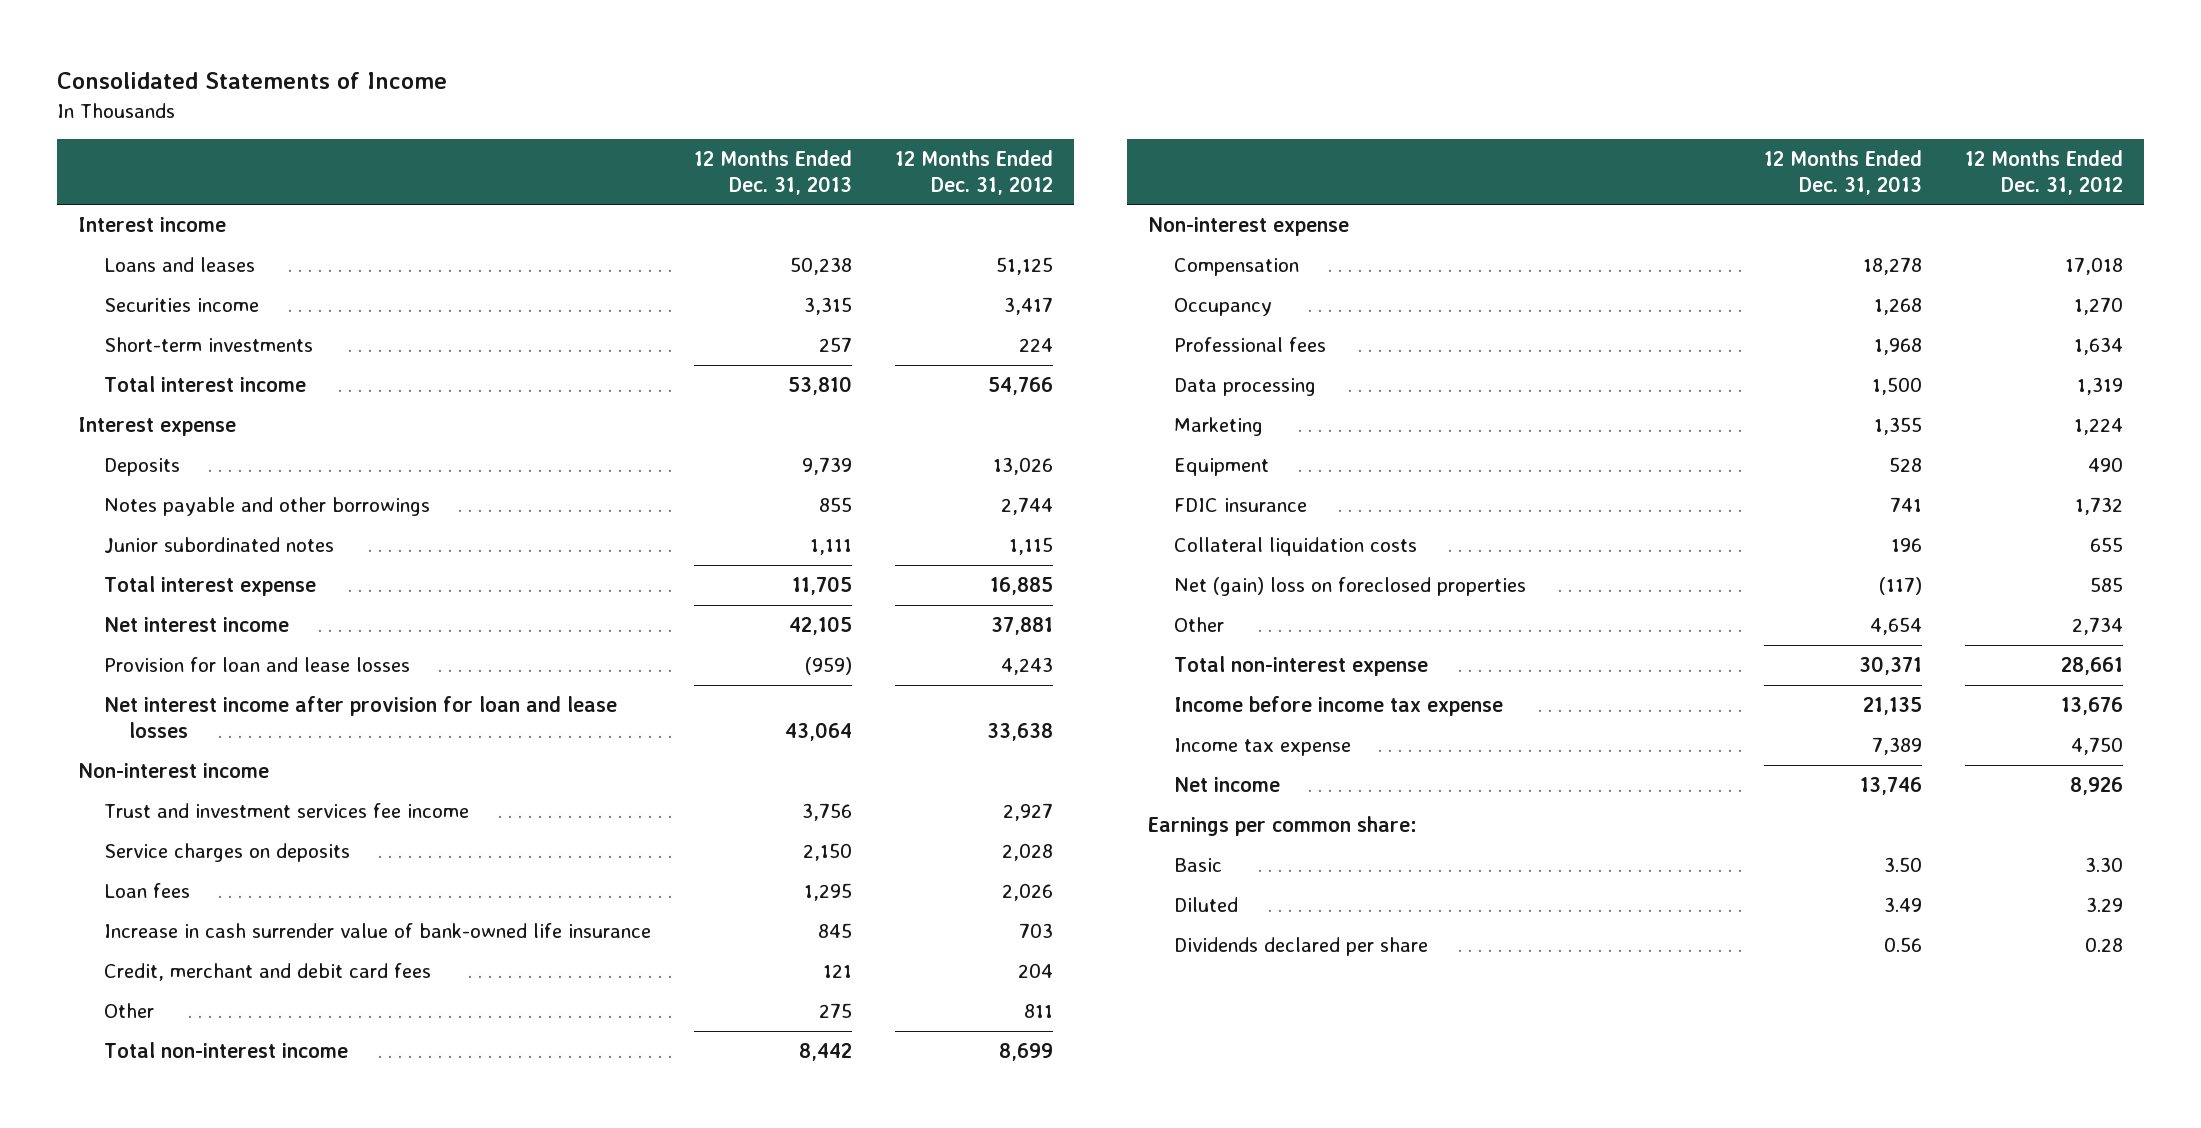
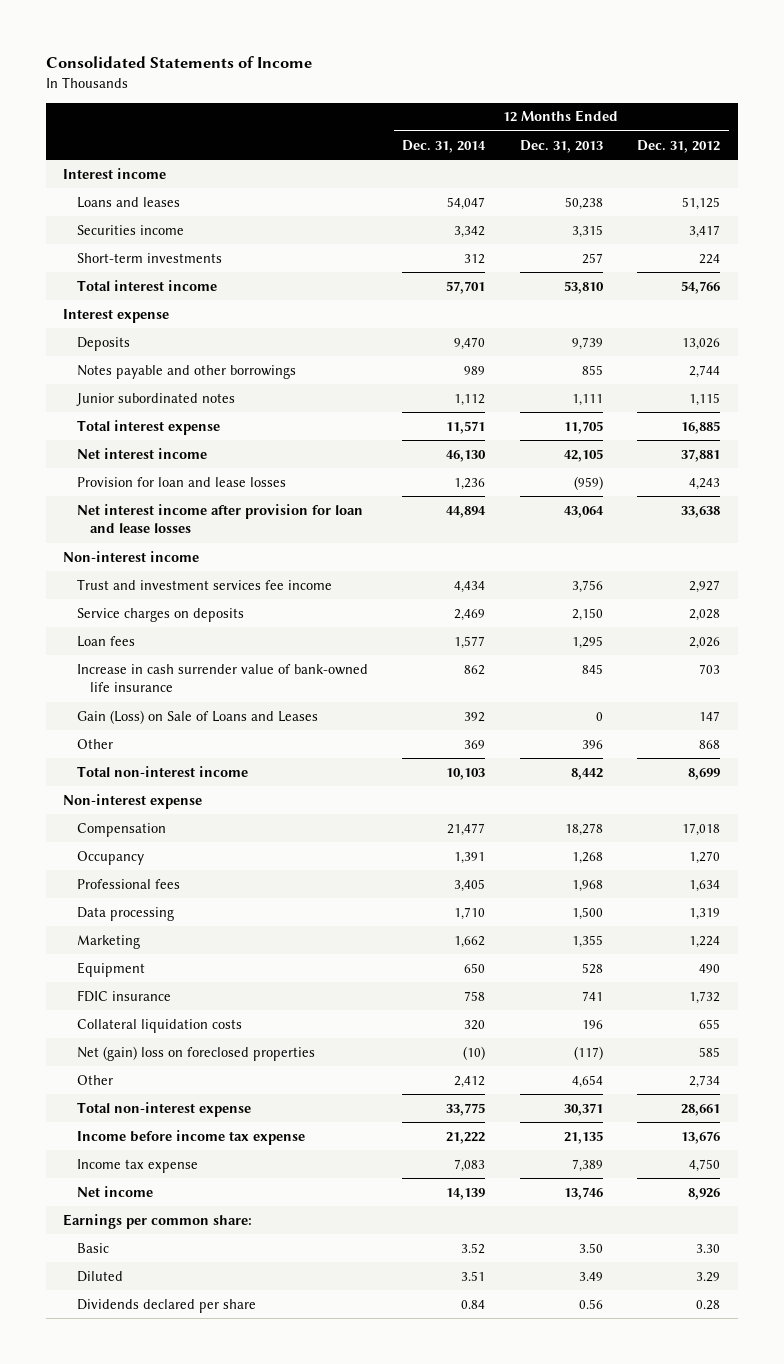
- | 12 Months Ended Dec. 31, 2013 | 12 Months Ended Dec. 31, 2012
+ | 12 Months Ended Dec. 31, 2014 | 12 Months Ended Dec. 31, 2013 | 12 Months Ended Dec. 31, 2012
- Credit, merchant and debit card fees | 121 | 204
- Other | 275 | 811
+ Gain (Loss) on Sale of Loans and Leases | 392 | 0 | 147
+ Other | 369 | 396 | 868

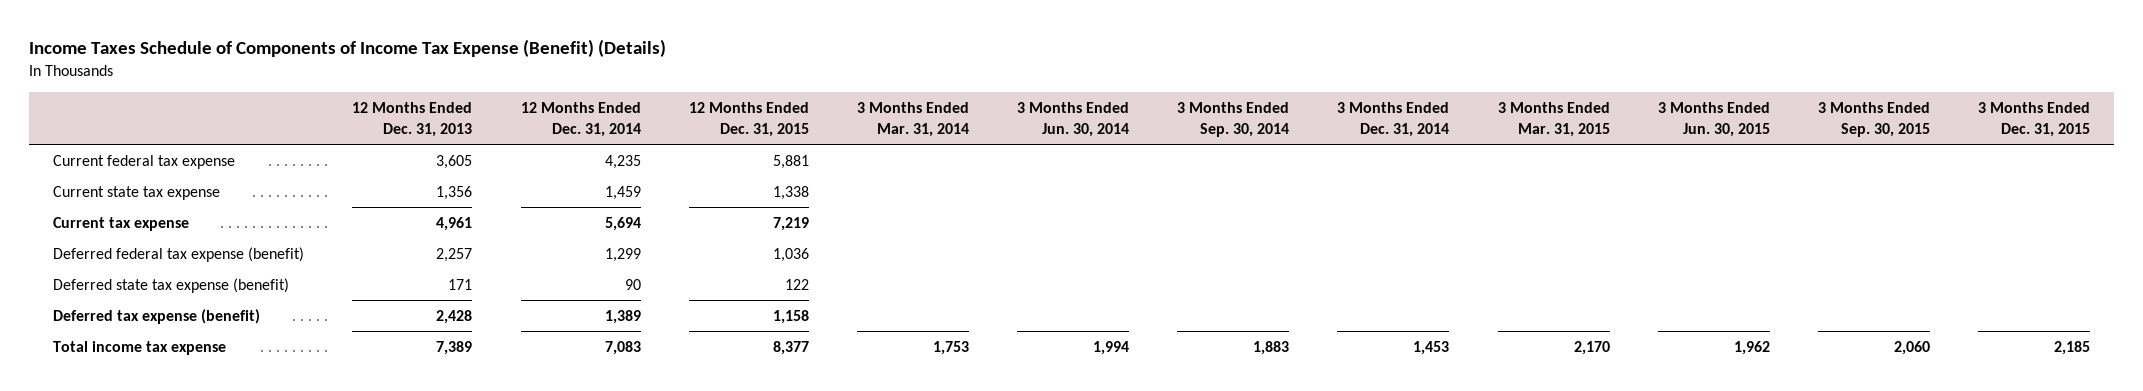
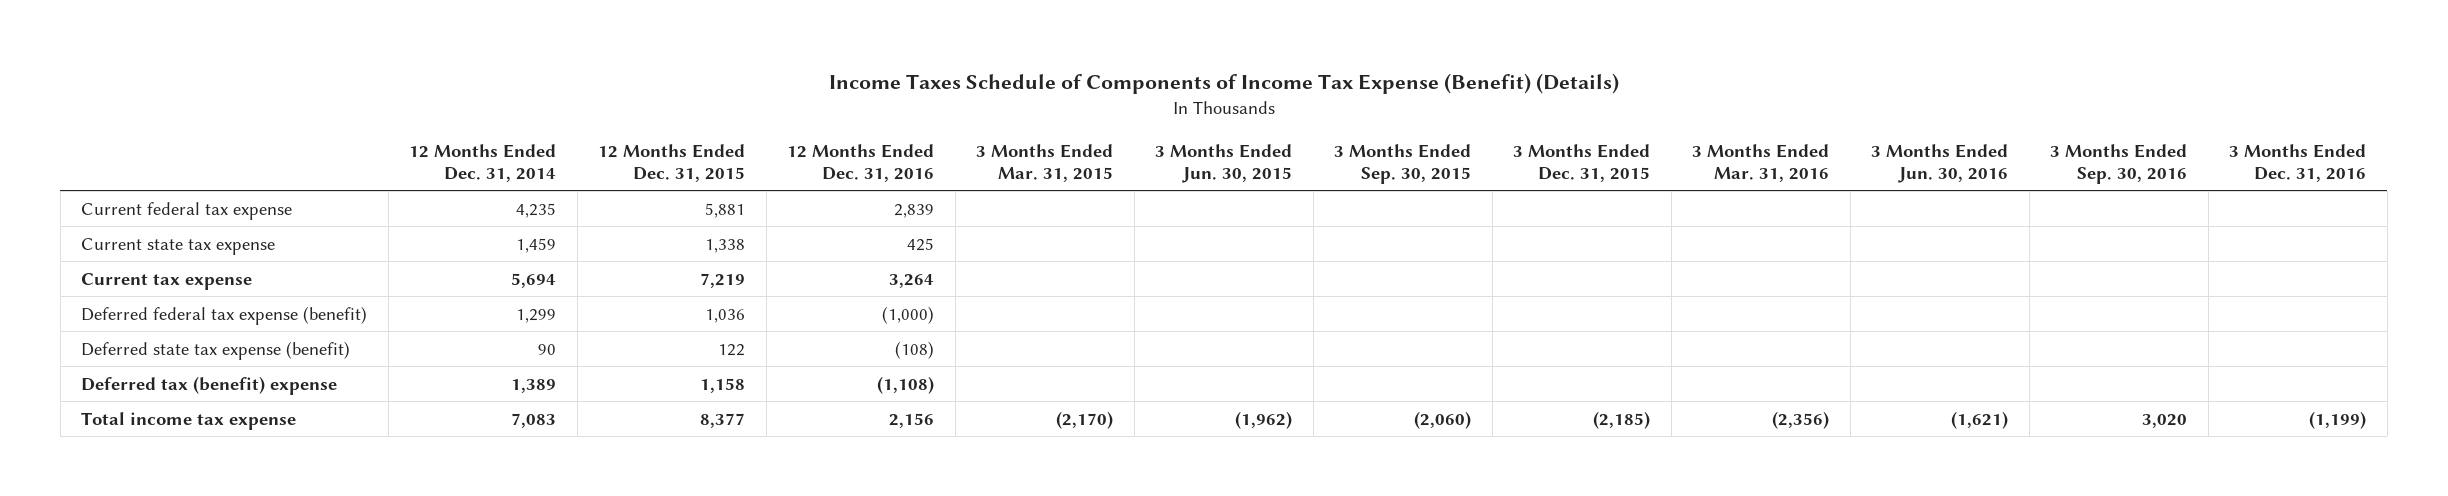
- | 12 Months Ended Dec. 31, 2013 | 12 Months Ended Dec. 31, 2014 | 12 Months Ended Dec. 31, 2015 | 3 Months Ended Mar. 31, 2014 | 3 Months Ended Jun. 30, 2014 | 3 Months Ended Sep. 30, 2014 | 3 Months Ended Dec. 31, 2014 | 3 Months Ended Mar. 31, 2015 | 3 Months Ended Jun. 30, 2015 | 3 Months Ended Sep. 30, 2015 | 3 Months Ended Dec. 31, 2015
+ | 12 Months Ended Dec. 31, 2014 | 12 Months Ended Dec. 31, 2015 | 12 Months Ended Dec. 31, 2016 | 3 Months Ended Mar. 31, 2015 | 3 Months Ended Jun. 30, 2015 | 3 Months Ended Sep. 30, 2015 | 3 Months Ended Dec. 31, 2015 | 3 Months Ended Mar. 31, 2016 | 3 Months Ended Jun. 30, 2016 | 3 Months Ended Sep. 30, 2016 | 3 Months Ended Dec. 31, 2016
- Deferred tax expense (benefit) | 2,428 | 1,389 | 1,158 | | | | | | | |
- Total income tax expense | 7,389 | 7,083 | 8,377 | 1,753 | 1,994 | 1,883 | 1,453 | 2,170 | 1,962 | 2,060 | 2,185
+ Deferred tax (benefit) expense | 1,389 | 1,158 | (1,108) | | | | | | | |
+ Total income tax expense | 7,083 | 8,377 | 2,156 | (2,170) | (1,962) | (2,060) | (2,185) | (2,356) | (1,621) | 3,020 | (1,199)

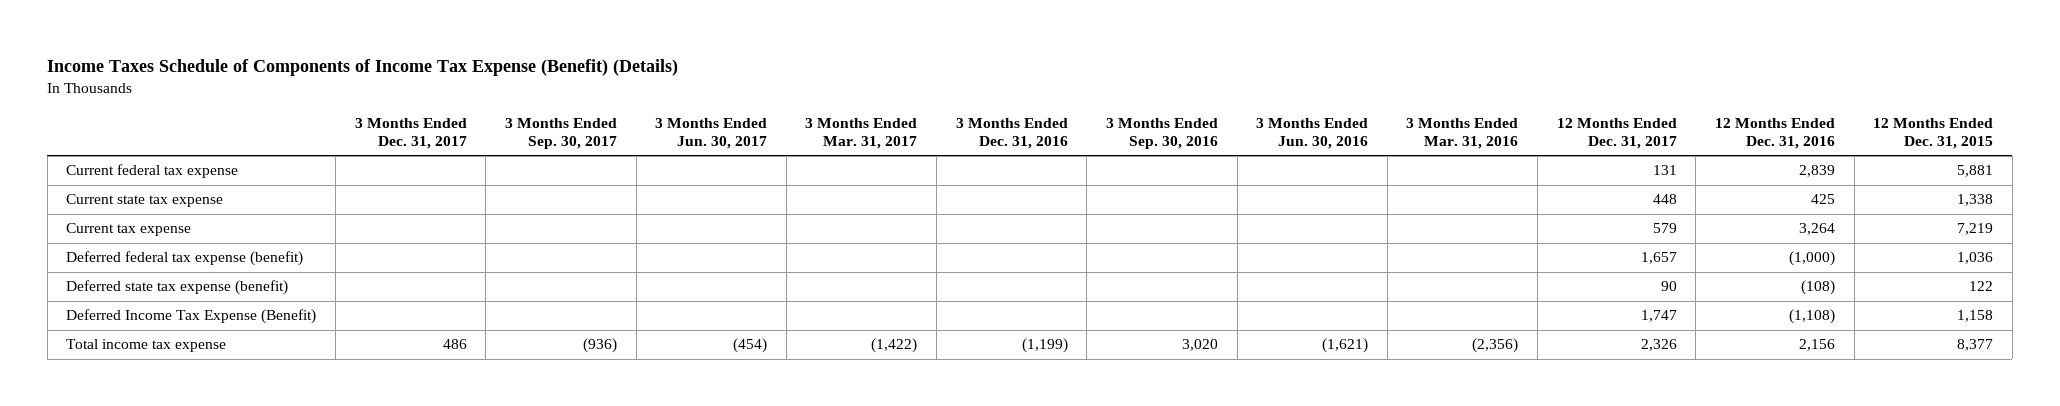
- | 12 Months Ended Dec. 31, 2014 | 12 Months Ended Dec. 31, 2015 | 12 Months Ended Dec. 31, 2016 | 3 Months Ended Mar. 31, 2015 | 3 Months Ended Jun. 30, 2015 | 3 Months Ended Sep. 30, 2015 | 3 Months Ended Dec. 31, 2015 | 3 Months Ended Mar. 31, 2016 | 3 Months Ended Jun. 30, 2016 | 3 Months Ended Sep. 30, 2016 | 3 Months Ended Dec. 31, 2016
+ | 3 Months Ended Dec. 31, 2017 | 3 Months Ended Sep. 30, 2017 | 3 Months Ended Jun. 30, 2017 | 3 Months Ended Mar. 31, 2017 | 3 Months Ended Dec. 31, 2016 | 3 Months Ended Sep. 30, 2016 | 3 Months Ended Jun. 30, 2016 | 3 Months Ended Mar. 31, 2016 | 12 Months Ended Dec. 31, 2017 | 12 Months Ended Dec. 31, 2016 | 12 Months Ended Dec. 31, 2015
- Deferred tax (benefit) expense | 1,389 | 1,158 | (1,108) | | | | | | | |
+ Deferred Income Tax Expense (Benefit) | | | | | | | | | 1,747 | (1,108) | 1,158

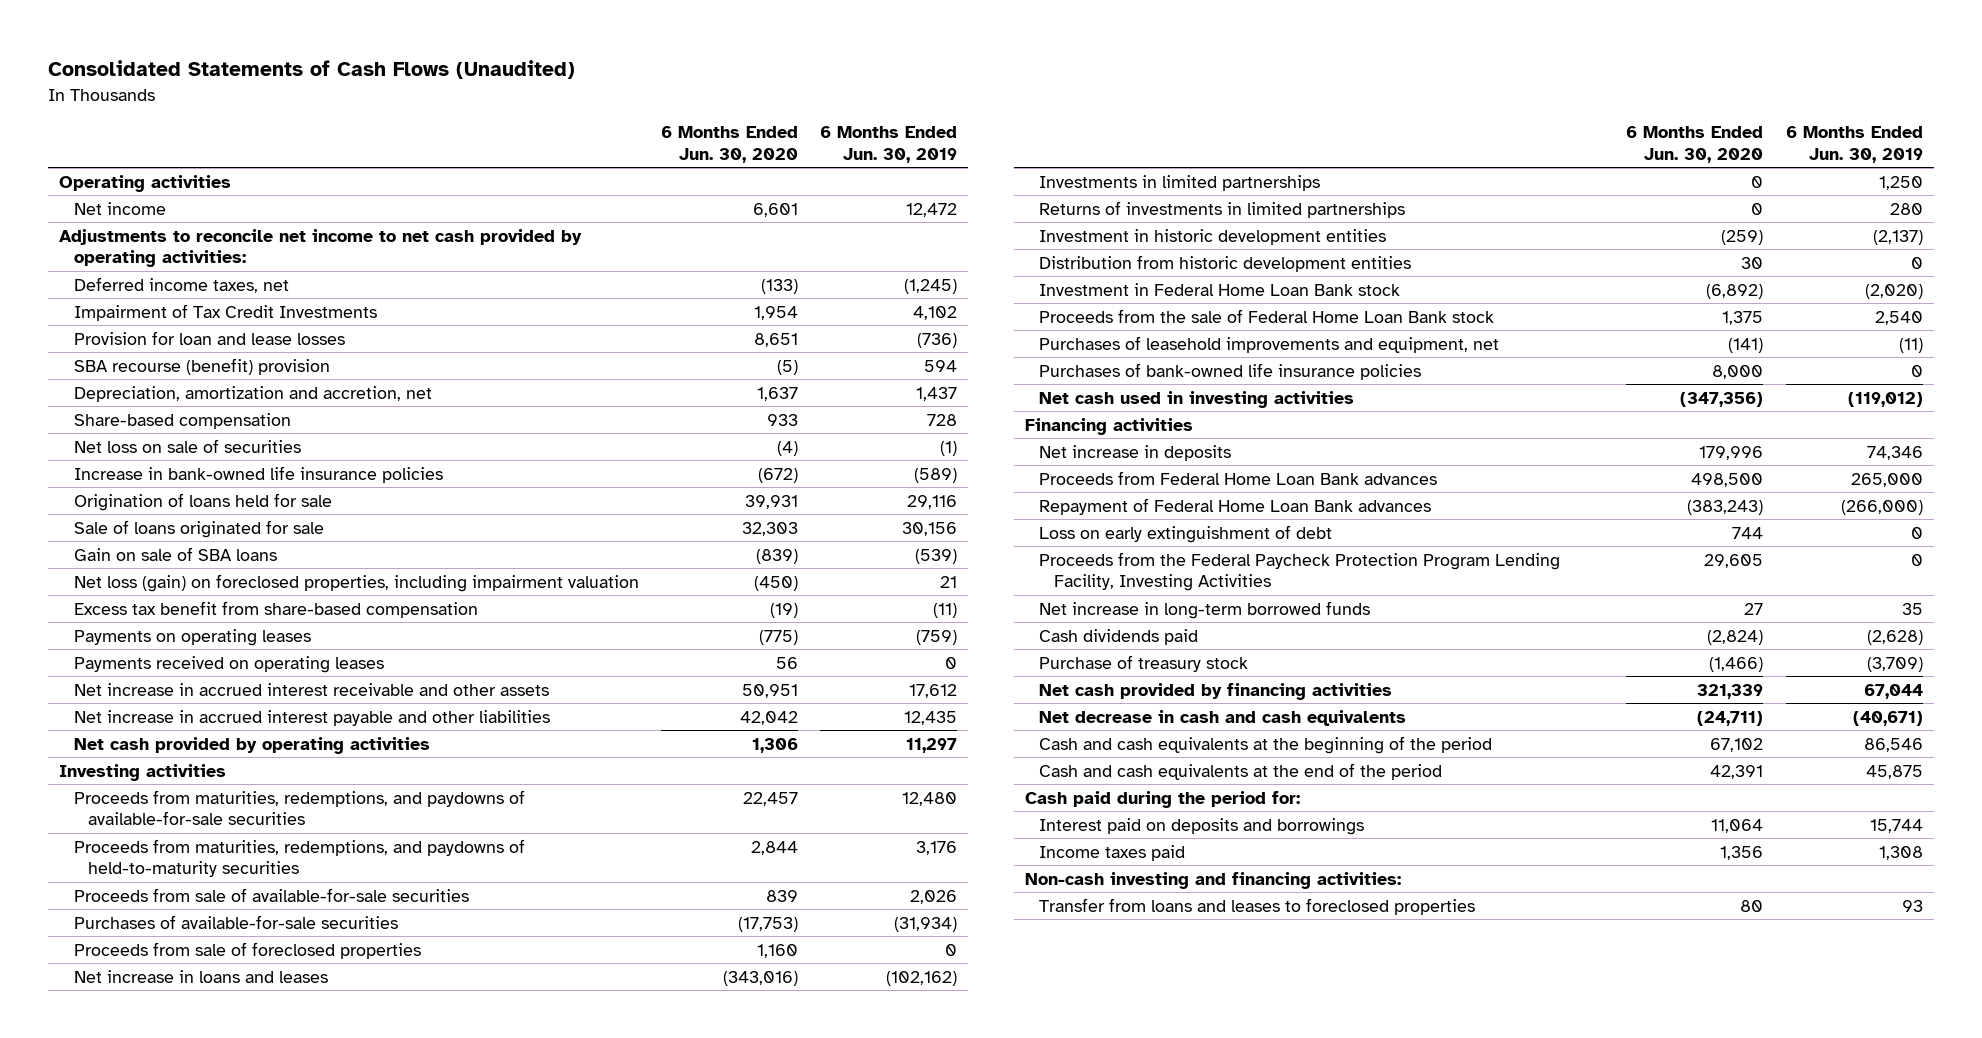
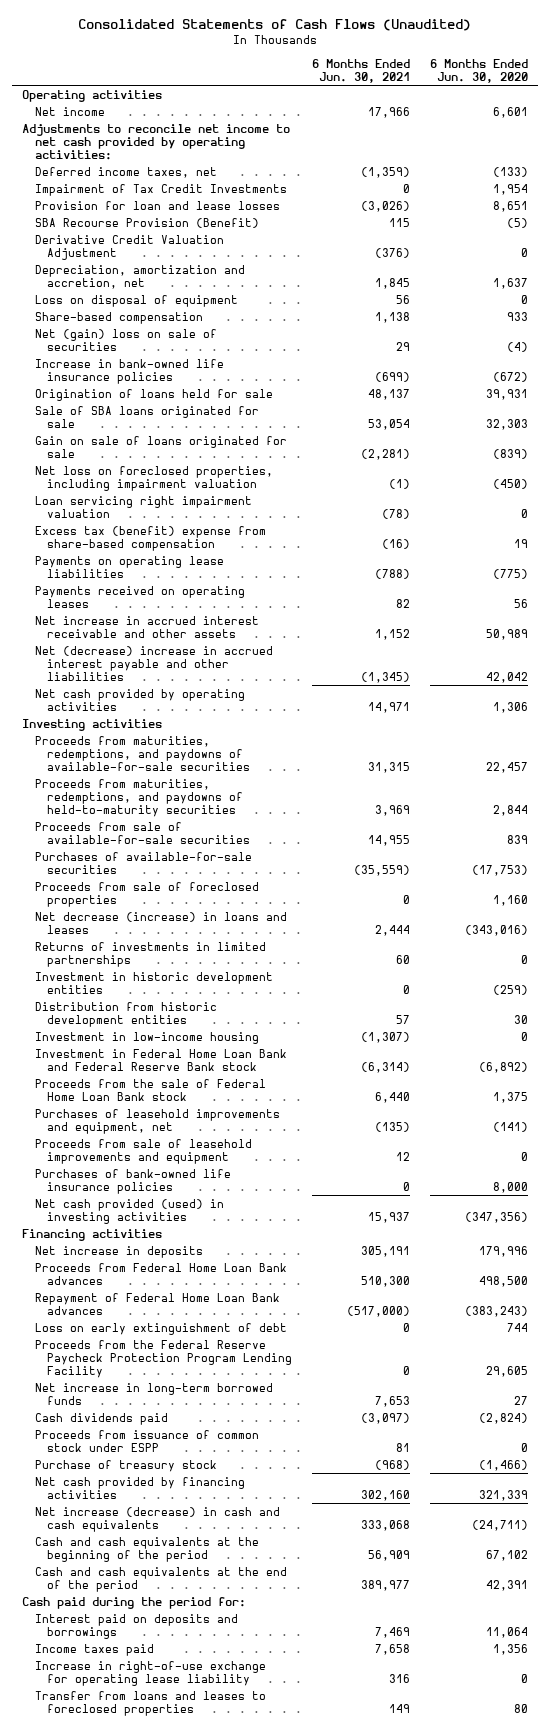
- | 6 Months Ended Jun. 30, 2020 | 6 Months Ended Jun. 30, 2019
+ | 6 Months Ended Jun. 30, 2021 | 6 Months Ended Jun. 30, 2020
- SBA recourse (benefit) provision | (5) | 594
+ SBA Recourse Provision (Benefit) | 115 | (5)
+ Derivative Credit Valuation Adjustment | (376) | 0
+ Loss on disposal of equipment | 56 | 0
- Net loss on sale of securities | (4) | (1)
+ Net (gain) loss on sale of securities | 29 | (4)
- Sale of loans originated for sale | 32,303 | 30,156
- Gain on sale of SBA loans | (839) | (539)
- Net loss (gain) on foreclosed properties, including impairment valuation | (450) | 21
- Excess tax benefit from share-based compensation | (19) | (11)
- Payments on operating leases | (775) | (759)
+ Sale of SBA loans originated for sale | 53,054 | 32,303
+ Gain on sale of loans originated for sale | (2,281) | (839)
+ Net loss on foreclosed properties, including impairment valuation | (1) | (450)
+ Loan servicing right impairment valuation | (78) | 0
+ Excess tax (benefit) expense from share-based compensation | (16) | 19
+ Payments on operating lease liabilities | (788) | (775)
- Net increase in accrued interest receivable and other assets | 50,951 | 17,612
- Net increase in accrued interest payable and other liabilities | 42,042 | 12,435
+ Net increase in accrued interest receivable and other assets | 1,152 | 50,989
+ Net (decrease) increase in accrued interest payable and other liabilities | (1,345) | 42,042
- Net increase in loans and leases | (343,016) | (102,162)
- Investments in limited partnerships | 0 | 1,250
+ Net decrease (increase) in loans and leases | 2,444 | (343,016)
- Investment in Federal Home Loan Bank stock | (6,892) | (2,020)
+ Investment in low-income housing | (1,307) | 0
+ Investment in Federal Home Loan Bank and Federal Reserve Bank stock | (6,314) | (6,892)
+ Proceeds from sale of leasehold improvements and equipment | 12 | 0
- Net cash used in investing activities | (347,356) | (119,012)
+ Net cash provided (used) in investing activities | 15,937 | (347,356)
- Proceeds from the Federal Paycheck Protection Program Lending Facility, Investing Activities | 29,605 | 0
+ Proceeds from the Federal Reserve Paycheck Protection Program Lending Facility | 0 | 29,605
+ Proceeds from issuance of common stock under ESPP | 81 | 0
- Net decrease in cash and cash equivalents | (24,711) | (40,671)
+ Net increase (decrease) in cash and cash equivalents | 333,068 | (24,711)
- Non-cash investing and financing activities:
+ Increase in right-of-use exchange for operating lease liability | 316 | 0

